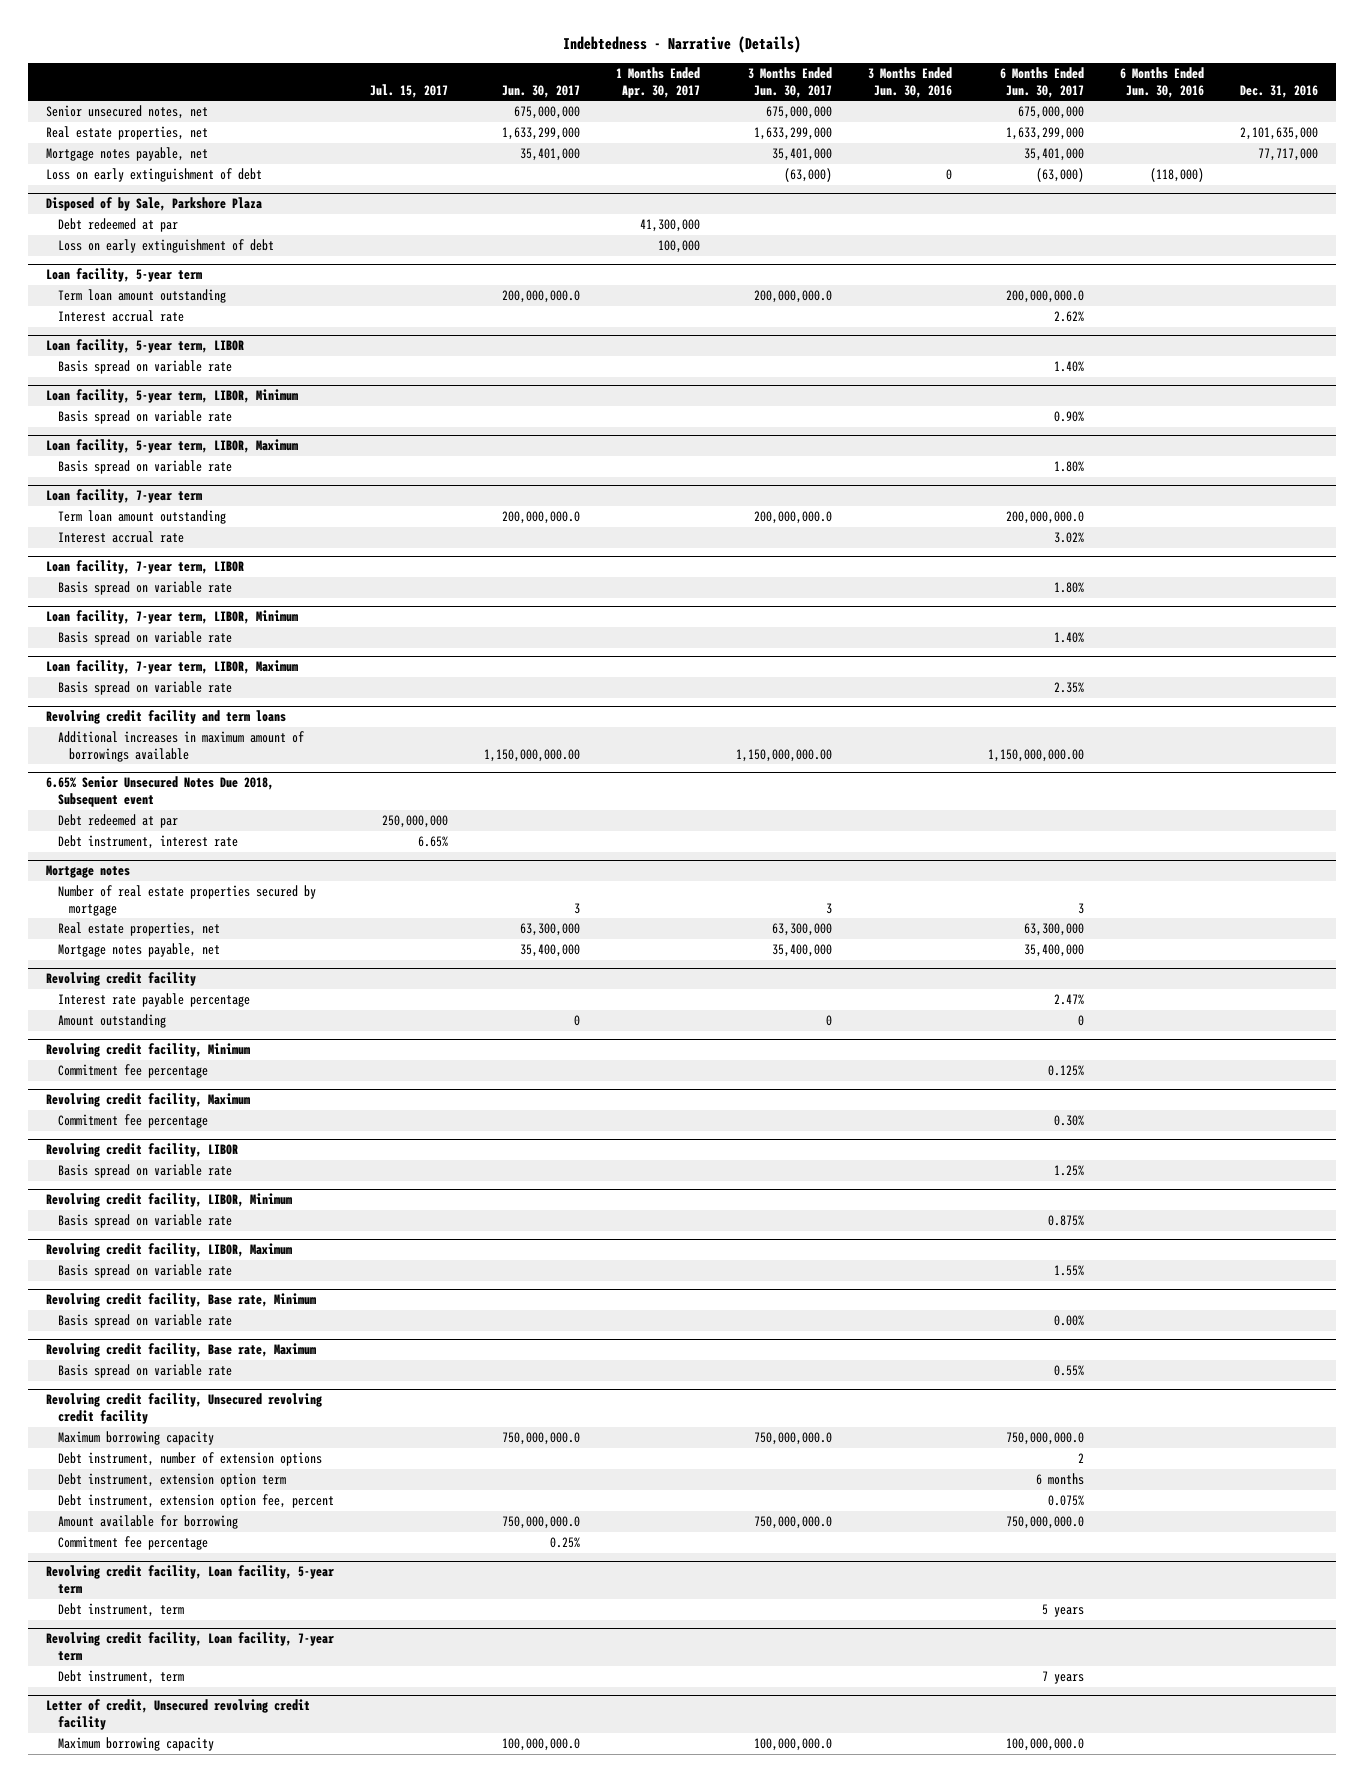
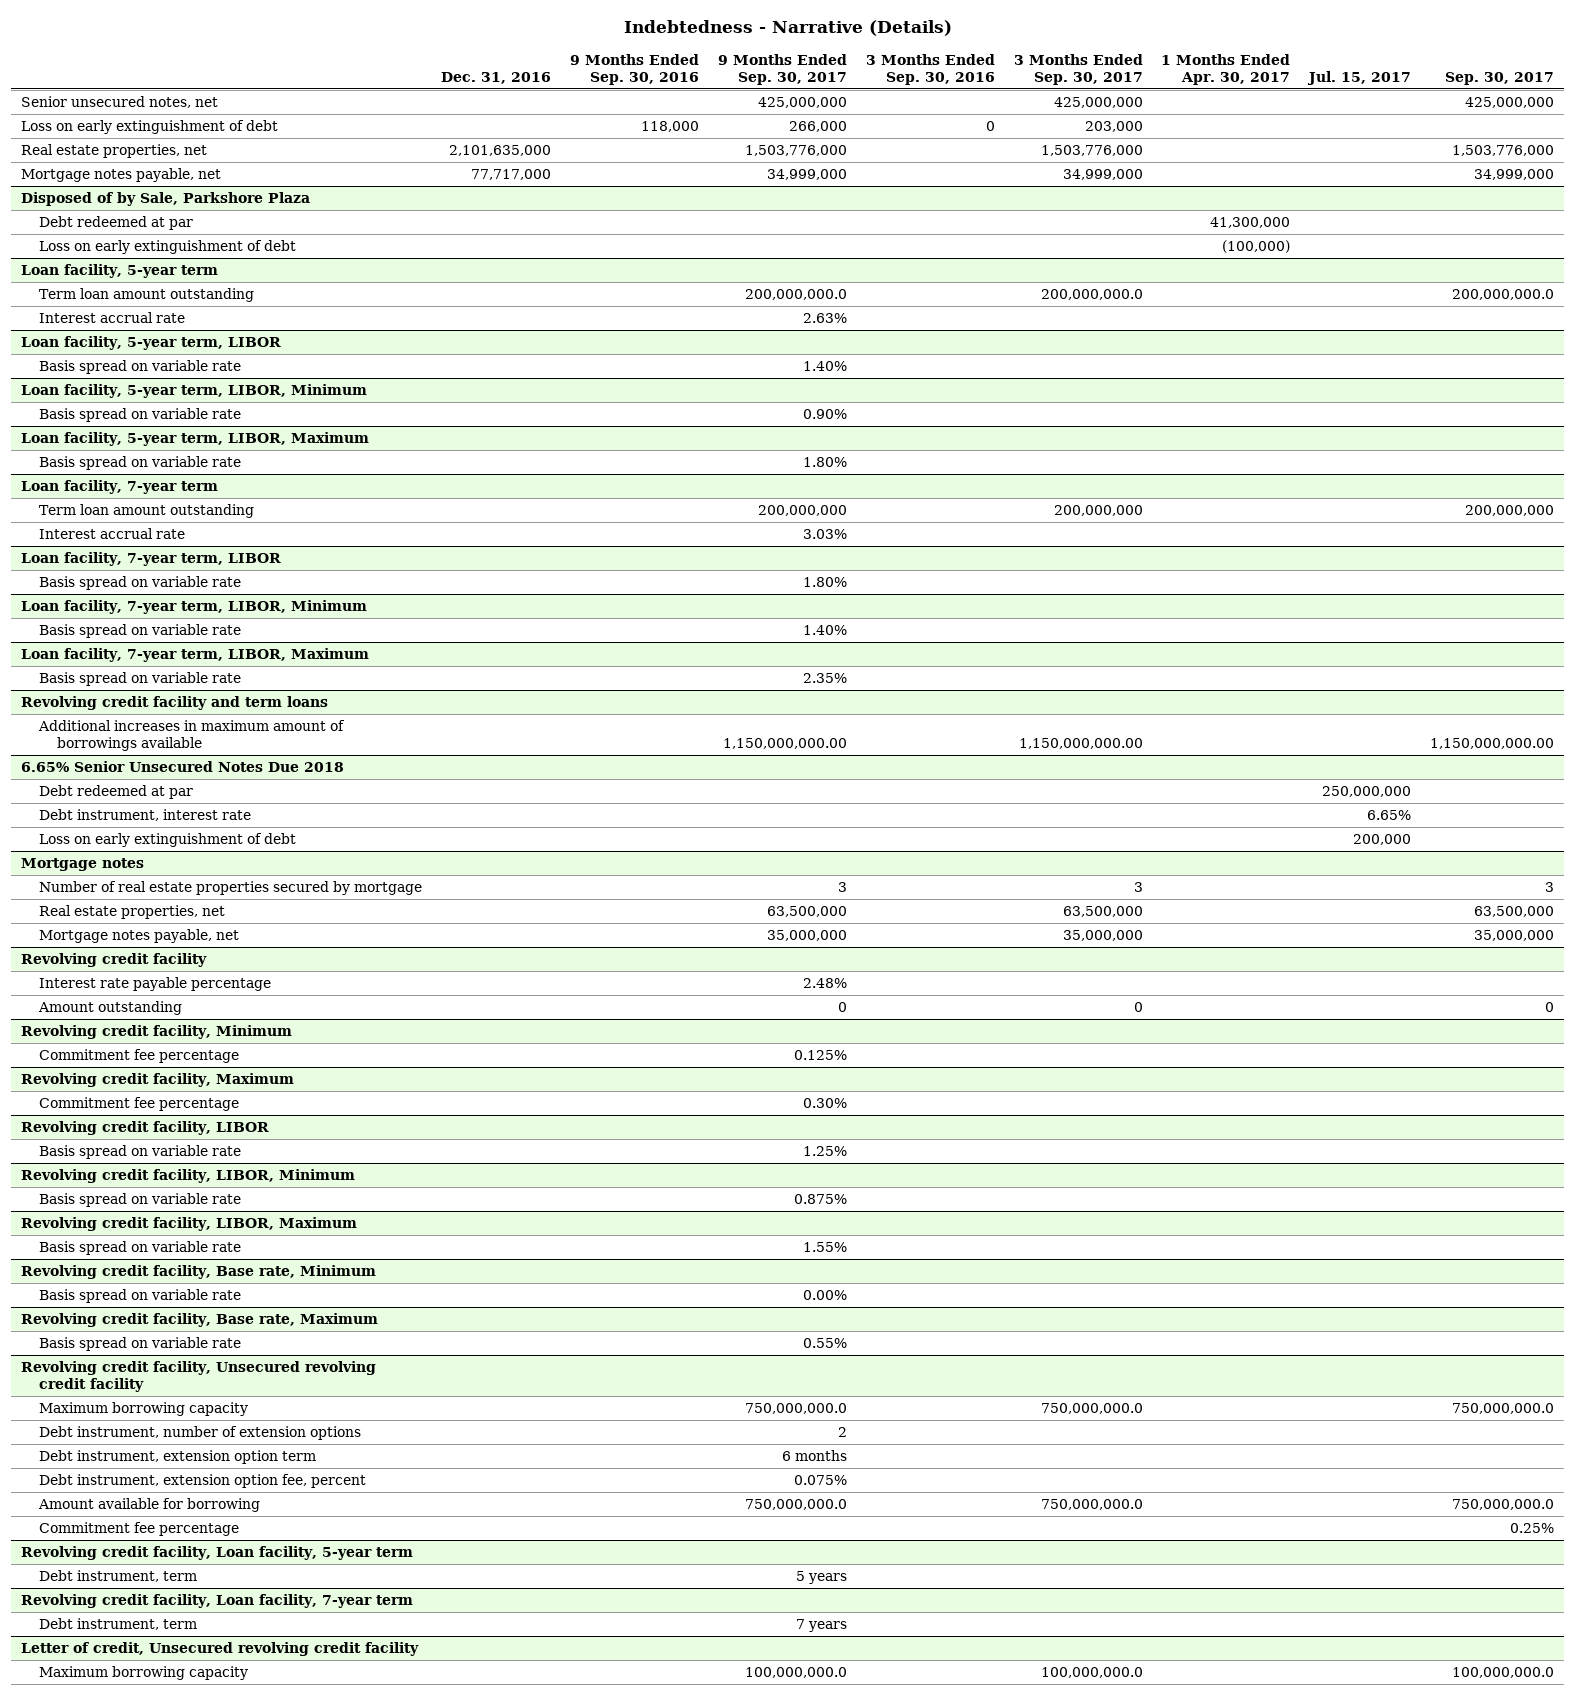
- | Jul. 15, 2017 | Jun. 30, 2017 | 1 Months Ended Apr. 30, 2017 | 3 Months Ended Jun. 30, 2017 | 3 Months Ended Jun. 30, 2016 | 6 Months Ended Jun. 30, 2017 | 6 Months Ended Jun. 30, 2016 | Dec. 31, 2016
+ | Dec. 31, 2016 | 9 Months Ended Sep. 30, 2016 | 9 Months Ended Sep. 30, 2017 | 3 Months Ended Sep. 30, 2016 | 3 Months Ended Sep. 30, 2017 | 1 Months Ended Apr. 30, 2017 | Jul. 15, 2017 | Sep. 30, 2017
moved up: Loss on early extinguishment of debt | | 118,000 | 266,000 | 0 | 203,000 | | |
@ Disposed of by Sale, Parkshore Plaza
- Loss on early extinguishment of debt | | | 100,000 | | | | |
+ Loss on early extinguishment of debt | | | | | | (100,000) | |
- 6.65% Senior Unsecured Notes Due 2018, Subsequent event
+ 6.65% Senior Unsecured Notes Due 2018
+ Loss on early extinguishment of debt | | | | | | | 200,000 |

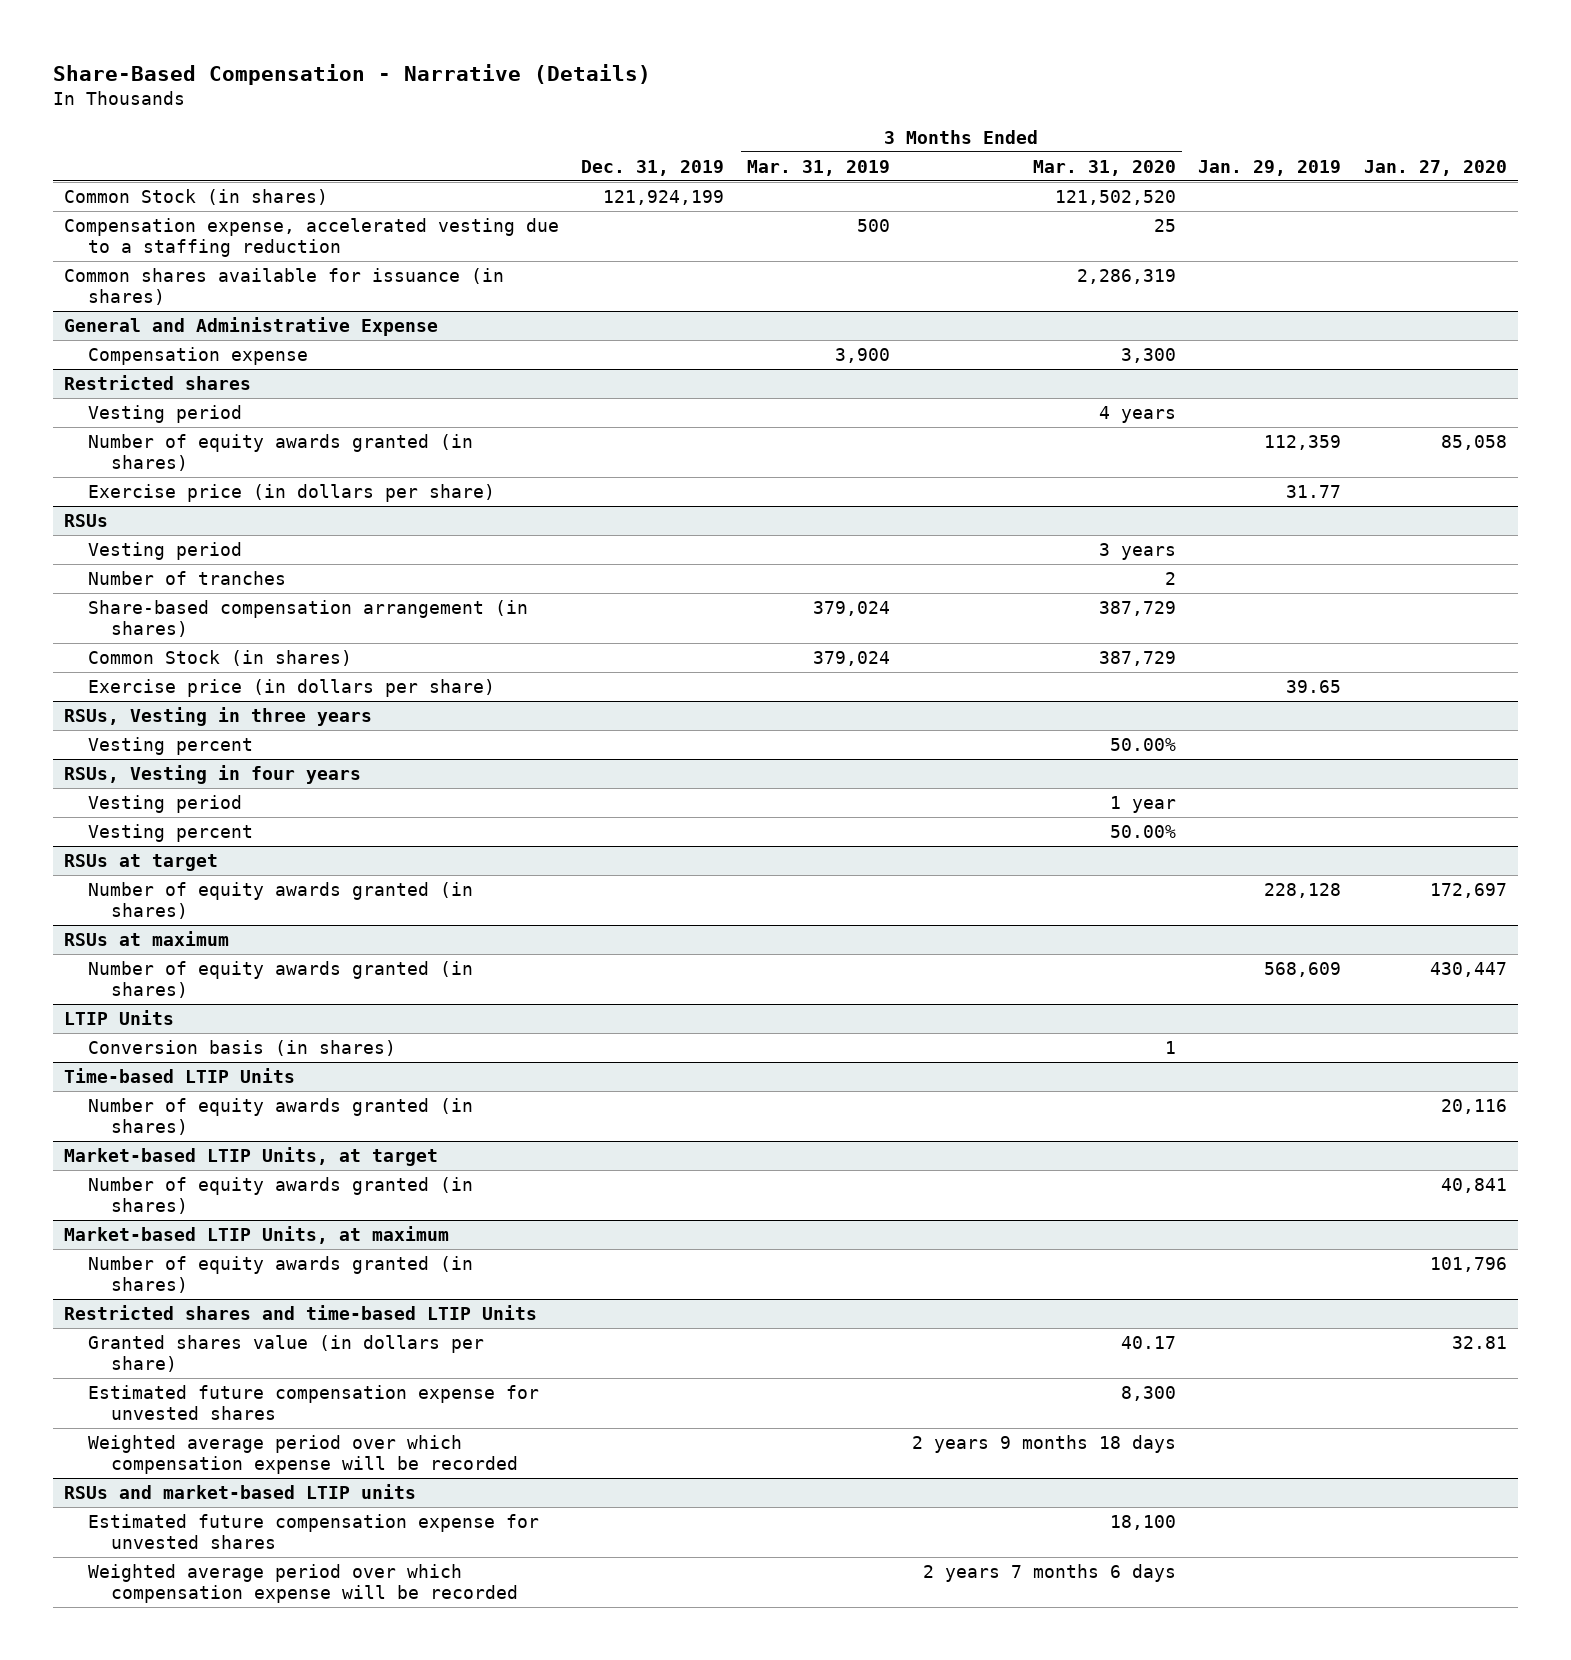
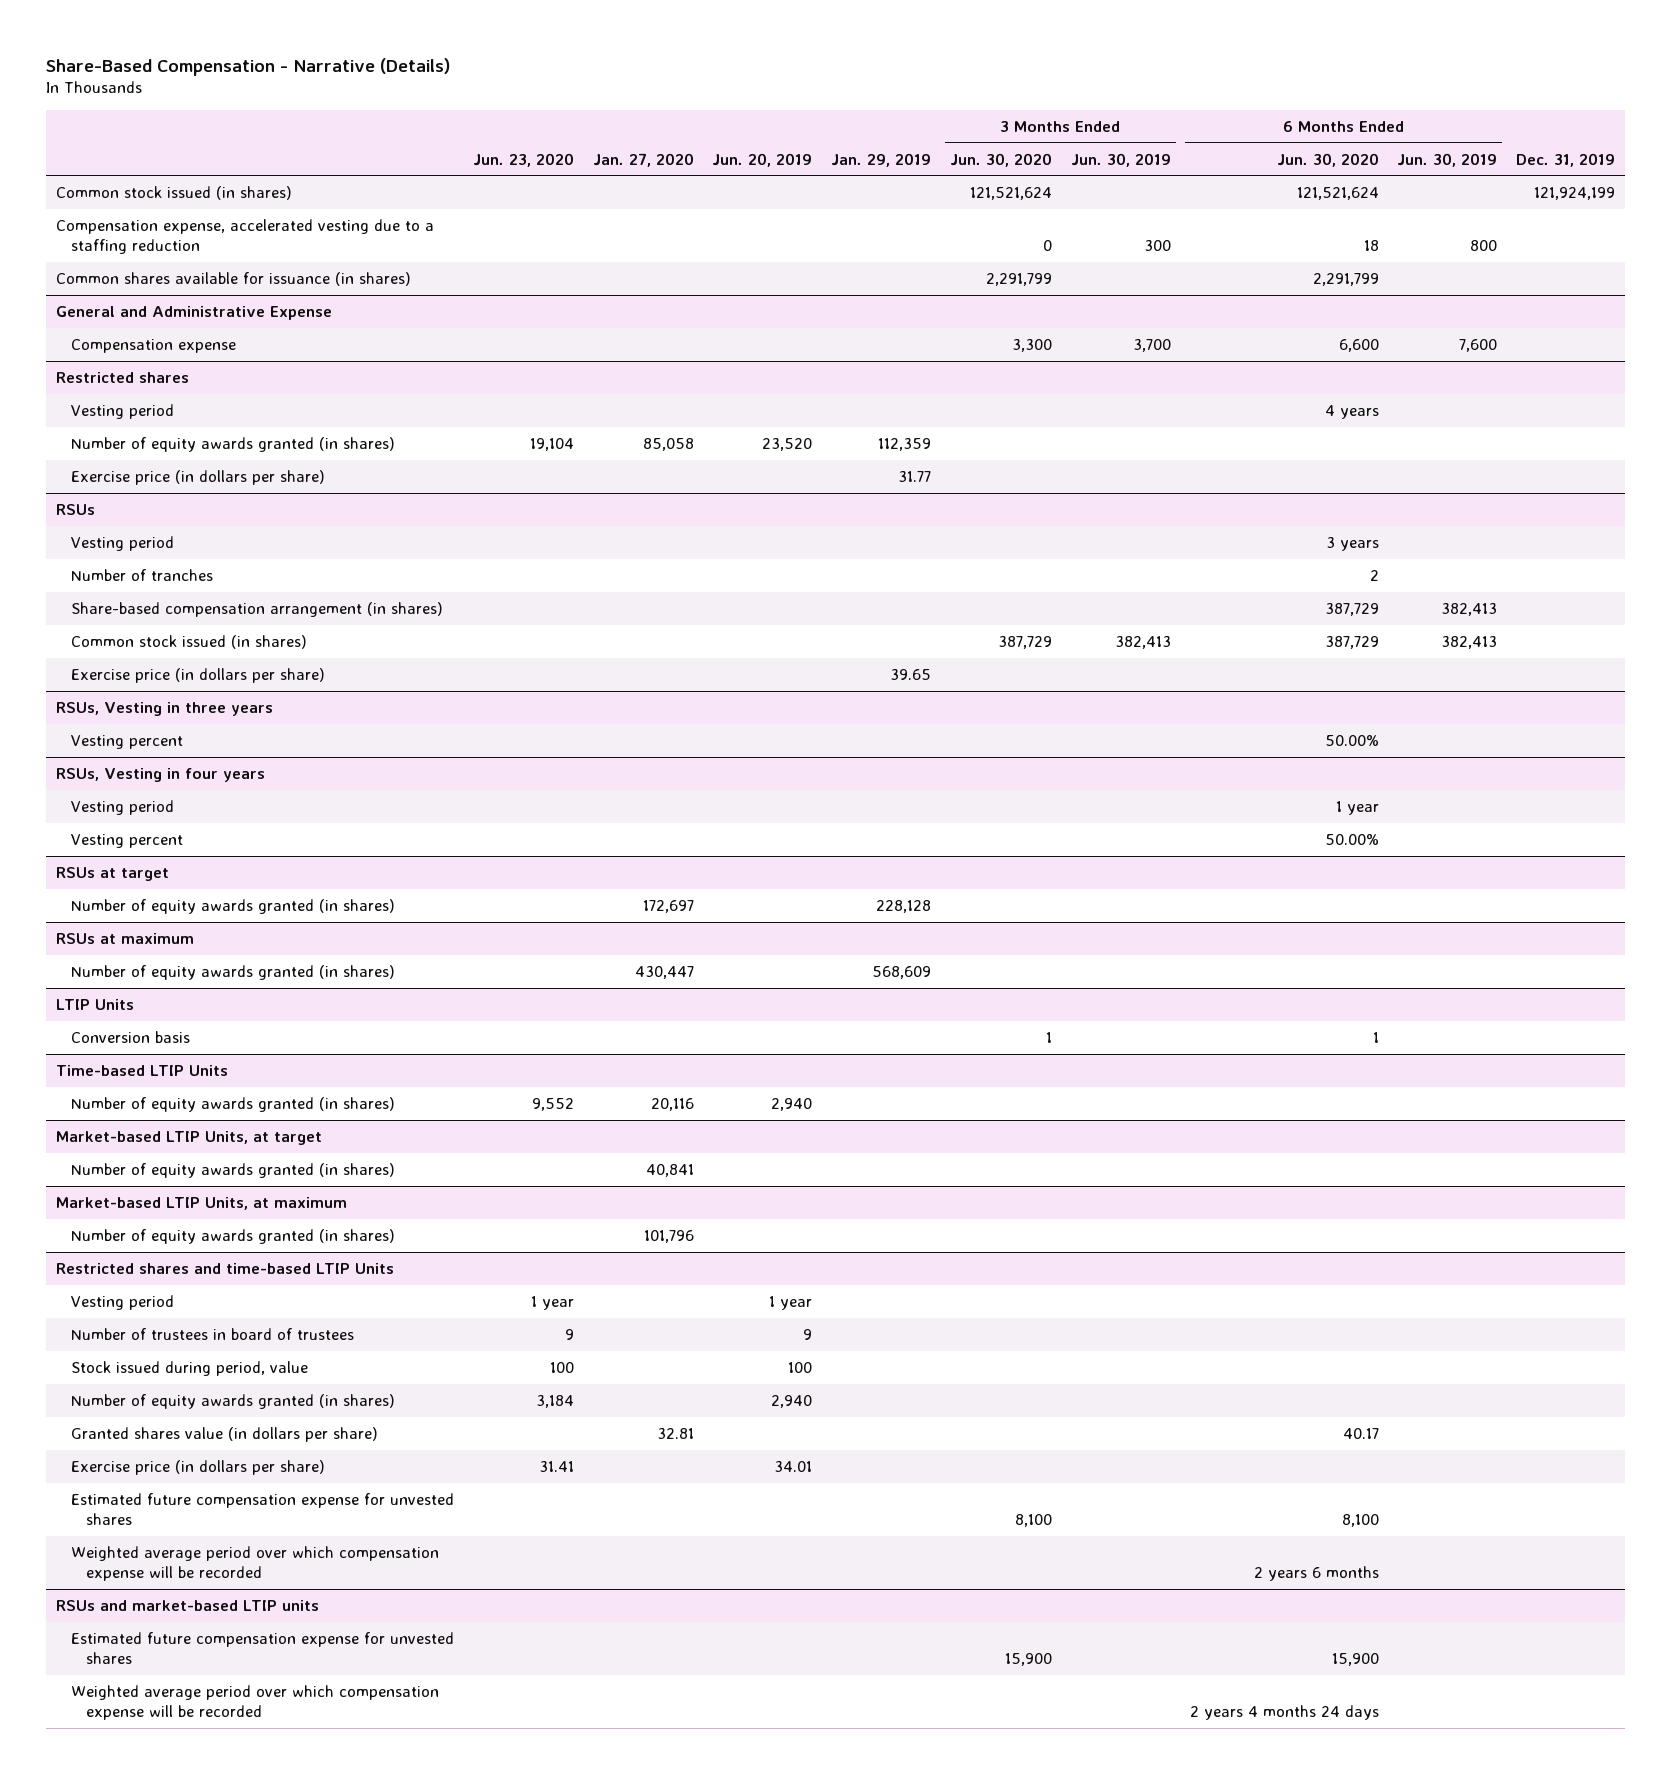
- | Dec. 31, 2019 | 3 Months Ended Mar. 31, 2019 | 3 Months Ended Mar. 31, 2020 | Jan. 29, 2019 | Jan. 27, 2020
+ | Jun. 23, 2020 | Jan. 27, 2020 | Jun. 20, 2019 | Jan. 29, 2019 | 3 Months Ended Jun. 30, 2020 | 3 Months Ended Jun. 30, 2019 | 6 Months Ended Jun. 30, 2020 | 6 Months Ended Jun. 30, 2019 | Dec. 31, 2019
- Common Stock (in shares) | 121,924,199 | | 121,502,520 | |
+ Common stock issued (in shares) | | | | | 121,521,624 | | 121,521,624 | | 121,924,199
@ RSUs
- Common Stock (in shares) | | 379,024 | 387,729 | |
+ Common stock issued (in shares) | | | | | 387,729 | 382,413 | 387,729 | 382,413 |
@ LTIP Units
- Conversion basis (in shares) | | | 1 | |
+ Conversion basis | | | | | 1 | | 1 | |
@ Restricted shares and time-based LTIP Units
+ Vesting period | 1 year | | 1 year | | | | | |
+ Number of trustees in board of trustees | 9 | | 9 | | | | | |
+ Stock issued during period, value | 100 | | 100 | | | | | |
+ Number of equity awards granted (in shares) | 3,184 | | 2,940 | | | | | |
+ Exercise price (in dollars per share) | 31.41 | | 34.01 | | | | | |

